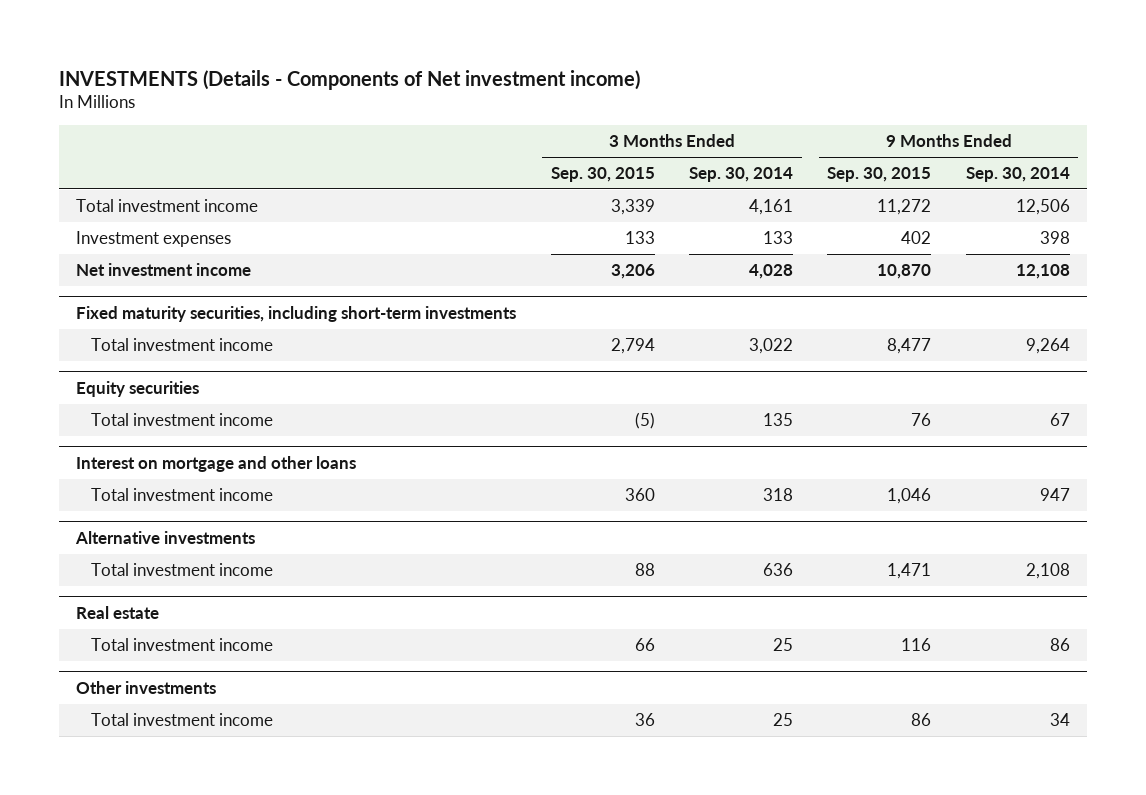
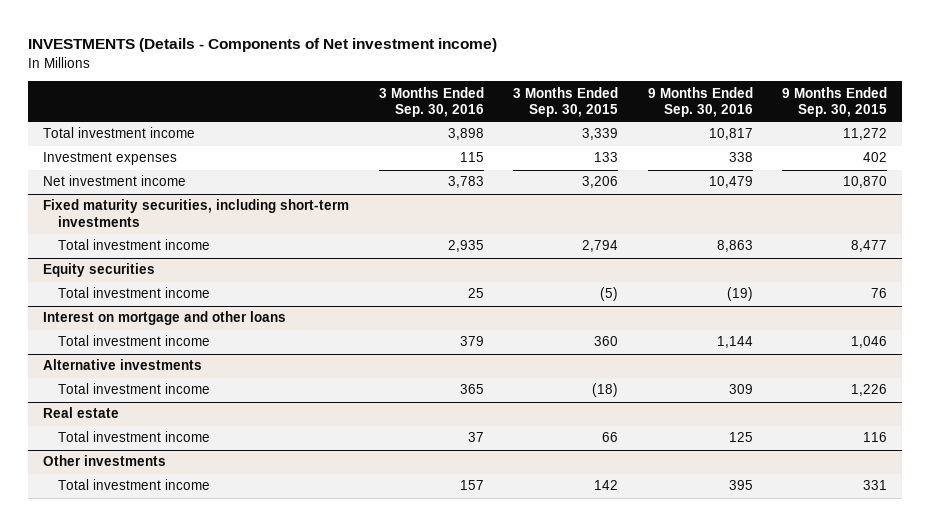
- | 3 Months Ended Sep. 30, 2015 | 3 Months Ended Sep. 30, 2014 | 9 Months Ended Sep. 30, 2015 | 9 Months Ended Sep. 30, 2014
+ | 3 Months Ended Sep. 30, 2016 | 3 Months Ended Sep. 30, 2015 | 9 Months Ended Sep. 30, 2016 | 9 Months Ended Sep. 30, 2015
@ Alternative investments
- Total investment income | 88 | 636 | 1,471 | 2,108
+ Total investment income | 365 | (18) | 309 | 1,226
@ Other investments
- Total investment income | 36 | 25 | 86 | 34
+ Total investment income | 157 | 142 | 395 | 331

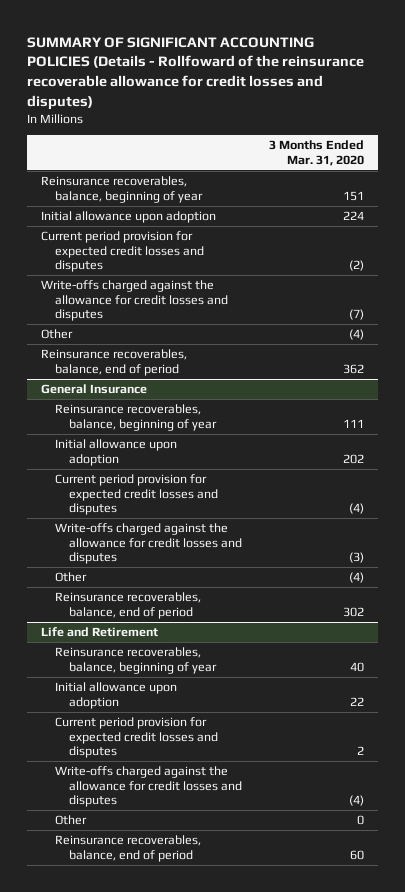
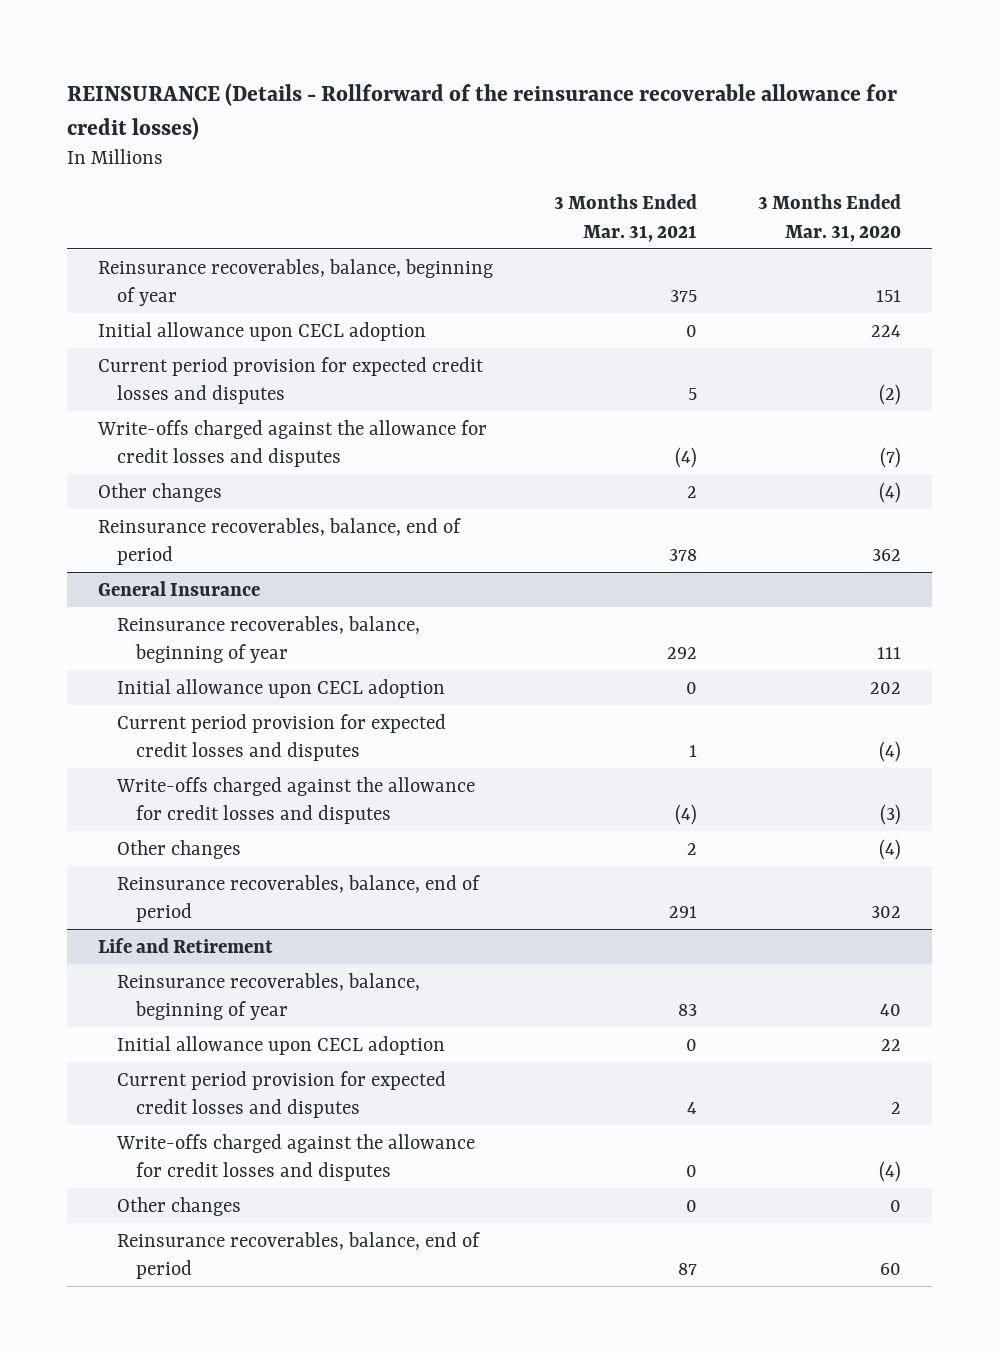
- SUMMARY OF SIGNIFICANT ACCOUNTING POLICIES (Details - Rollfoward of the reinsurance recoverable allowance for credit losses and disputes)
+ REINSURANCE (Details - Rollforward of the reinsurance recoverable allowance for credit losses)
- | 3 Months Ended Mar. 31, 2020
+ | 3 Months Ended Mar. 31, 2021 | 3 Months Ended Mar. 31, 2020
- Initial allowance upon adoption | 224
+ Initial allowance upon CECL adoption | 0 | 224
- Other | (4)
+ Other changes | 2 | (4)
@ General Insurance
- Initial allowance upon adoption | 202
+ Initial allowance upon CECL adoption | 0 | 202
- Other | (4)
+ Other changes | 2 | (4)
@ Life and Retirement
- Initial allowance upon adoption | 22
+ Initial allowance upon CECL adoption | 0 | 22
- Other | 0
+ Other changes | 0 | 0

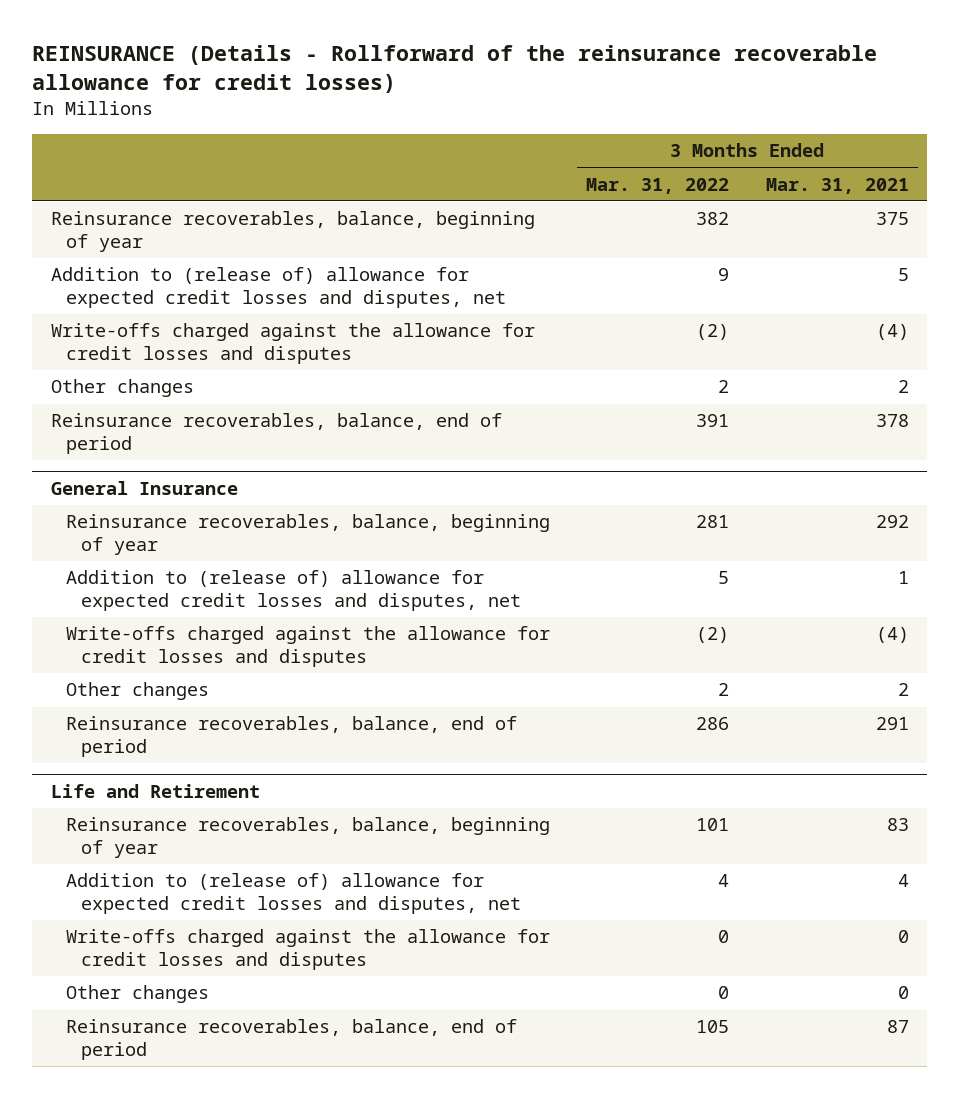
- | 3 Months Ended Mar. 31, 2021 | 3 Months Ended Mar. 31, 2020
+ | 3 Months Ended Mar. 31, 2022 | 3 Months Ended Mar. 31, 2021
- Initial allowance upon CECL adoption | 0 | 224
- Current period provision for expected credit losses and disputes | 5 | (2)
+ Addition to (release of) allowance for expected credit losses and disputes, net | 9 | 5
@ General Insurance
- Initial allowance upon CECL adoption | 0 | 202
- Current period provision for expected credit losses and disputes | 1 | (4)
+ Addition to (release of) allowance for expected credit losses and disputes, net | 5 | 1
@ Life and Retirement
- Initial allowance upon CECL adoption | 0 | 22
- Current period provision for expected credit losses and disputes | 4 | 2
+ Addition to (release of) allowance for expected credit losses and disputes, net | 4 | 4

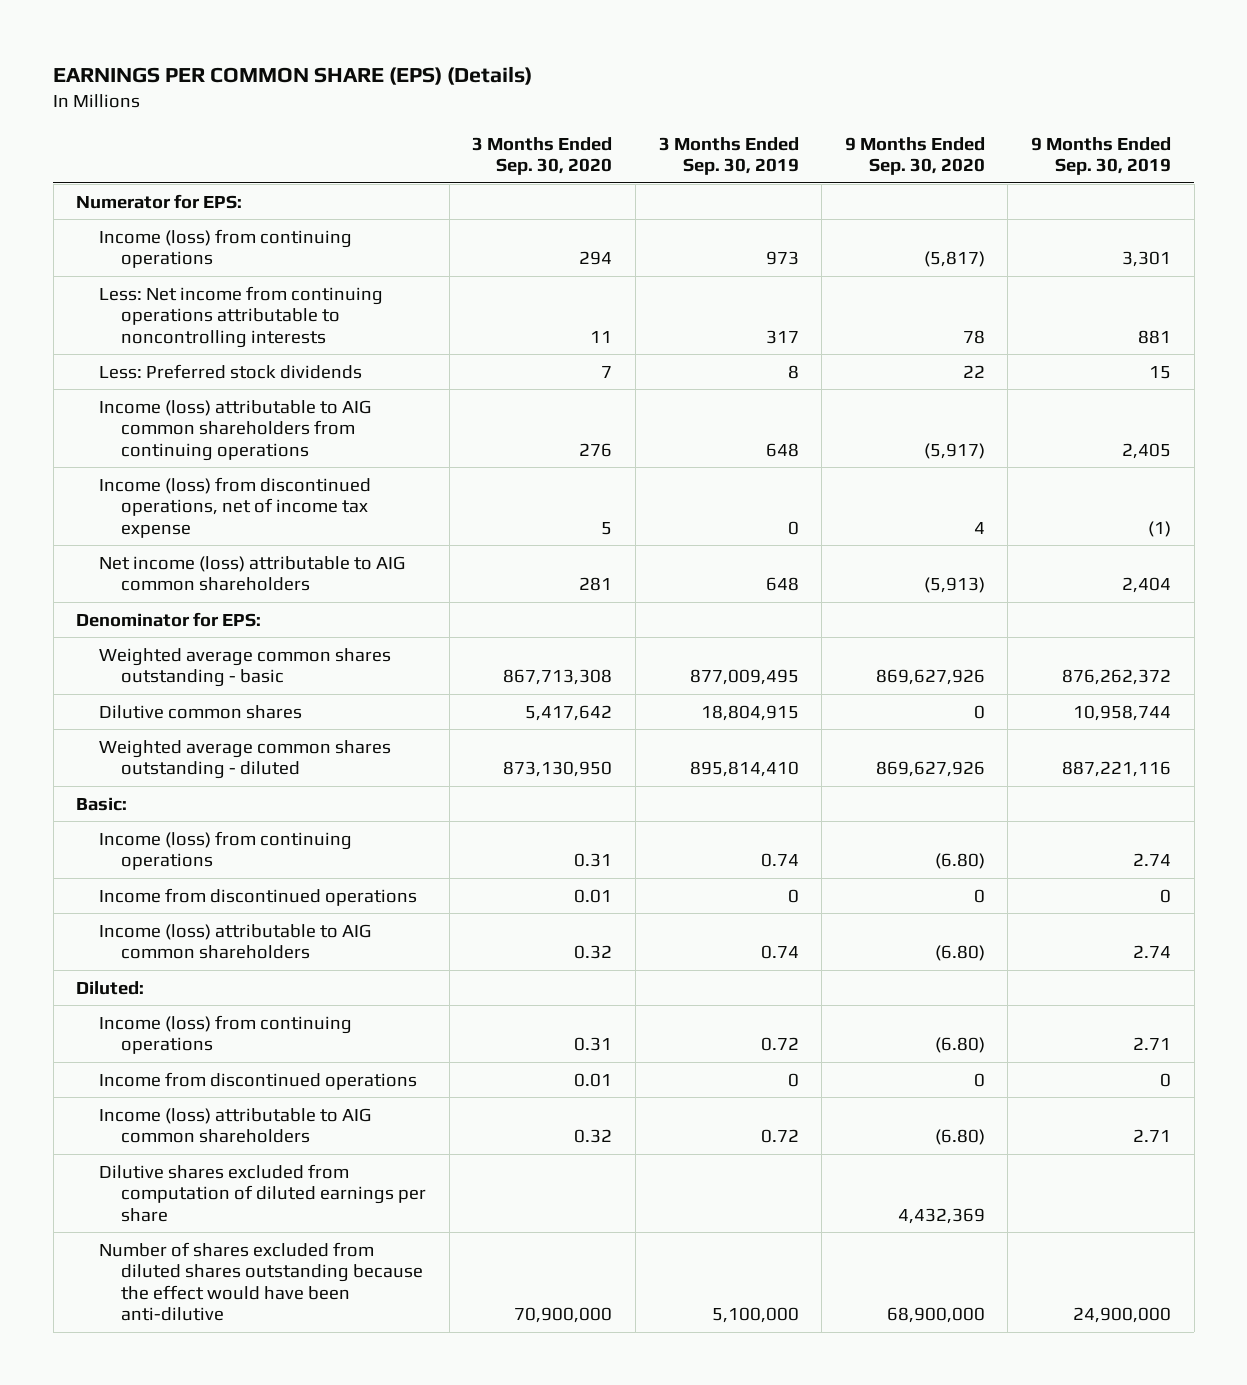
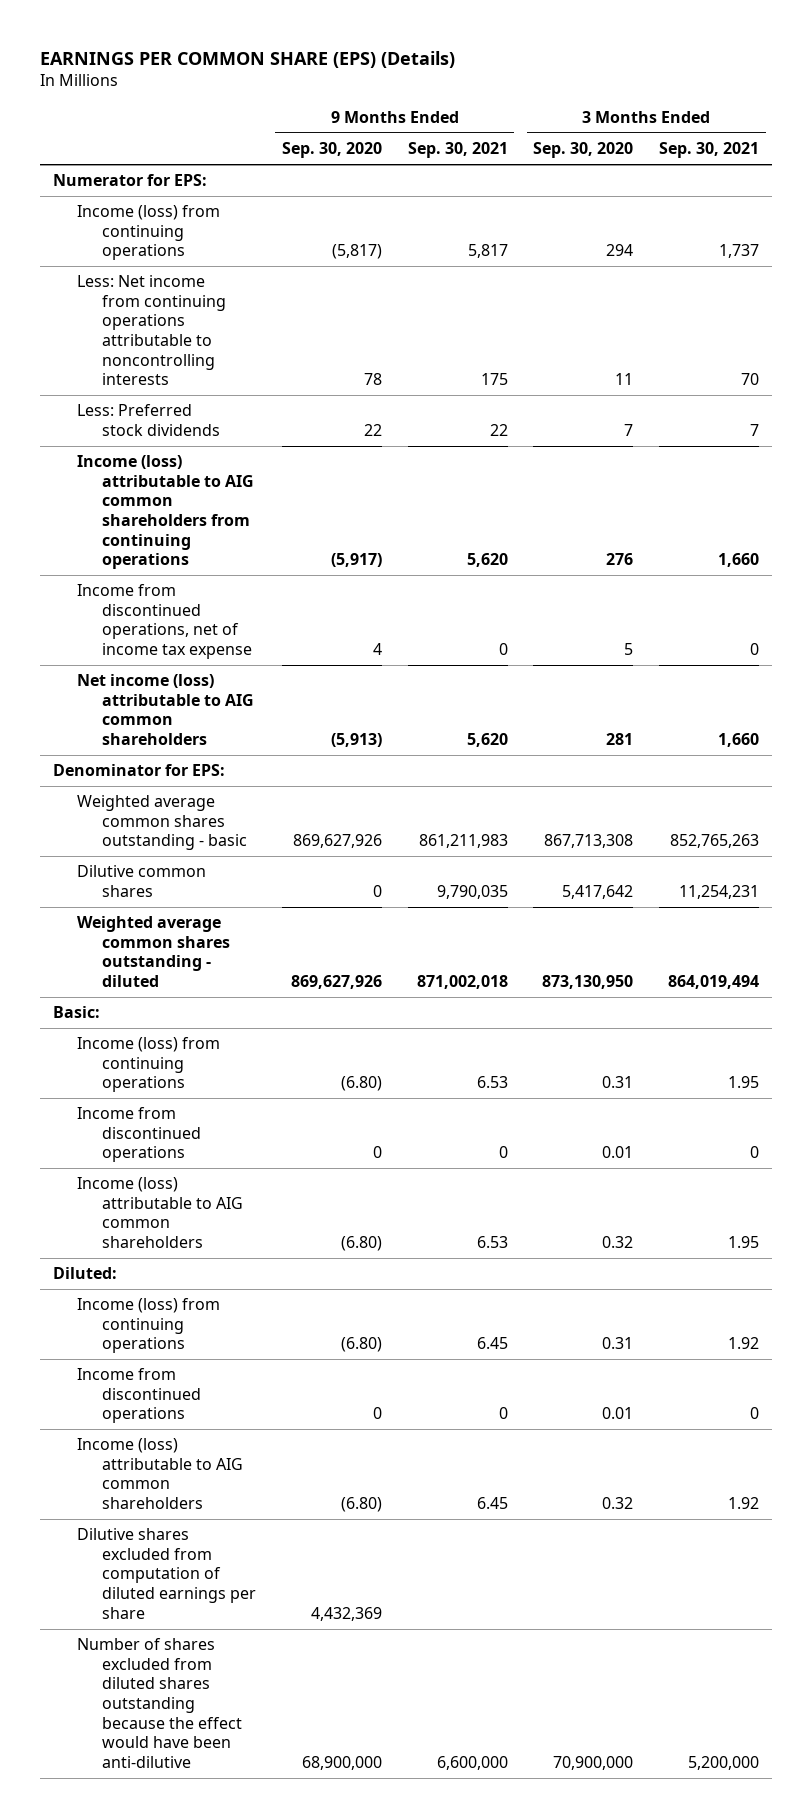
- | 3 Months Ended Sep. 30, 2020 | 3 Months Ended Sep. 30, 2019 | 9 Months Ended Sep. 30, 2020 | 9 Months Ended Sep. 30, 2019
+ | 9 Months Ended Sep. 30, 2020 | 9 Months Ended Sep. 30, 2021 | 3 Months Ended Sep. 30, 2020 | 3 Months Ended Sep. 30, 2021
- Income (loss) from discontinued operations, net of income tax expense | 5 | 0 | 4 | (1)
+ Income from discontinued operations, net of income tax expense | 4 | 0 | 5 | 0

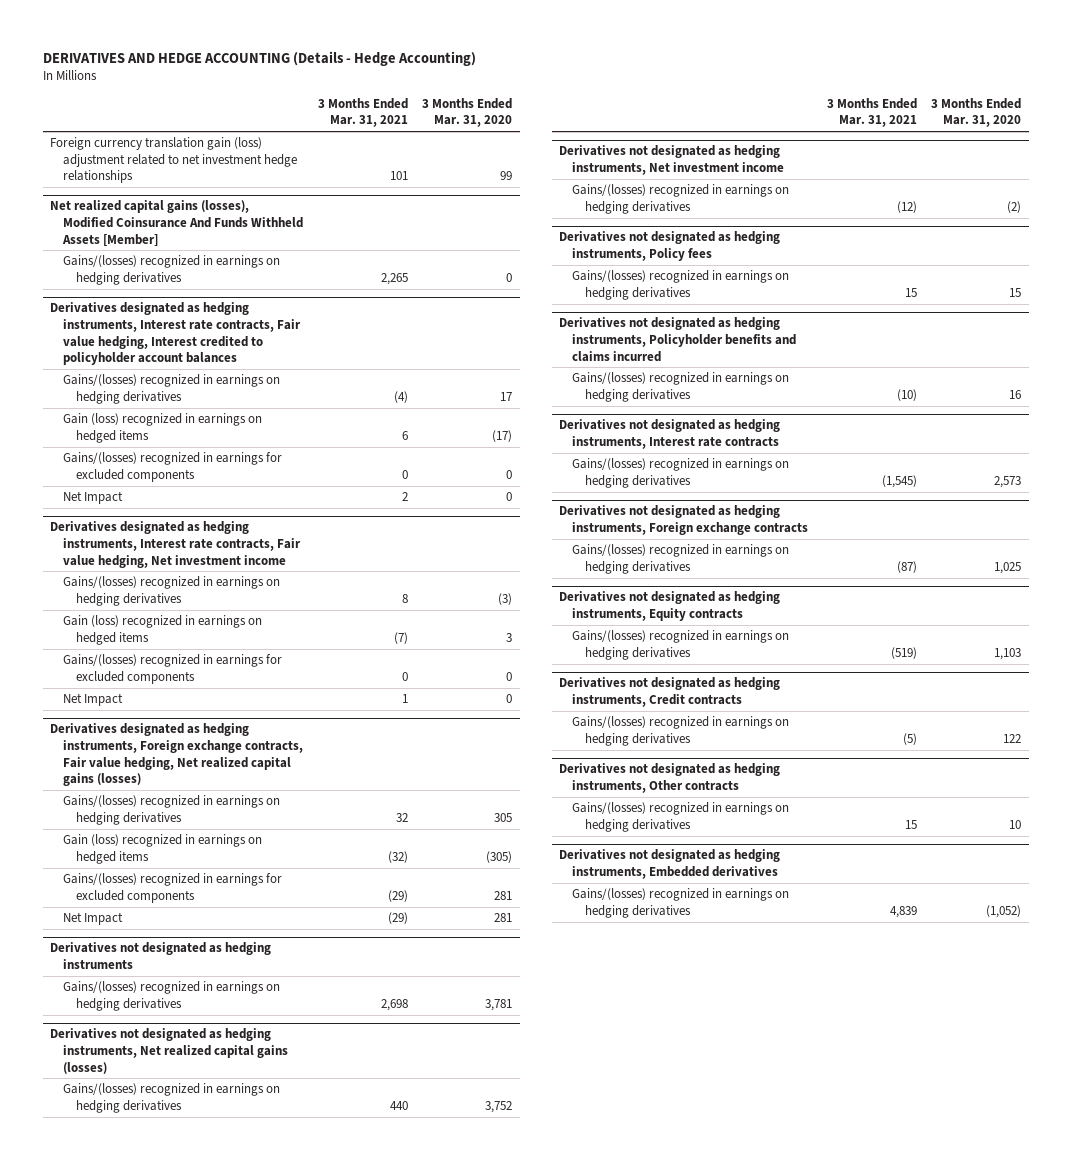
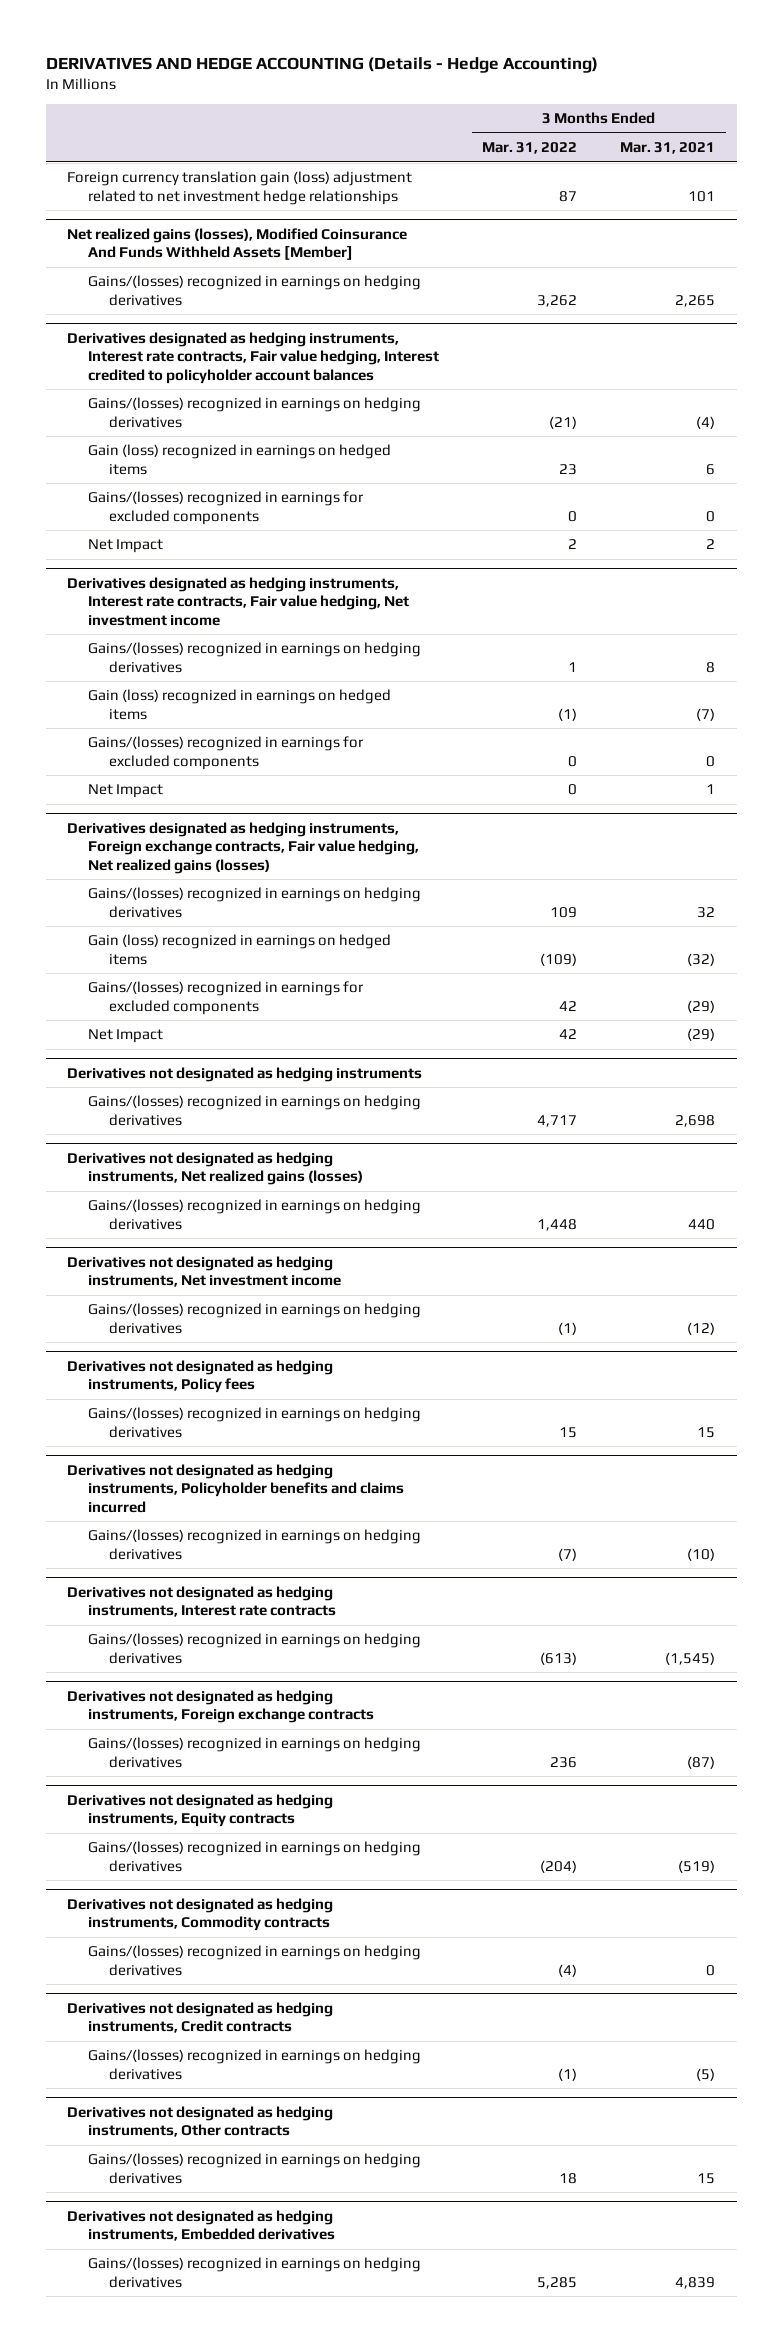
- | 3 Months Ended Mar. 31, 2021 | 3 Months Ended Mar. 31, 2020
+ | 3 Months Ended Mar. 31, 2022 | 3 Months Ended Mar. 31, 2021
- Net realized capital gains (losses), Modified Coinsurance And Funds Withheld Assets [Member]
+ Net realized gains (losses), Modified Coinsurance And Funds Withheld Assets [Member]
- Derivatives designated as hedging instruments, Foreign exchange contracts, Fair value hedging, Net realized capital gains (losses)
+ Derivatives designated as hedging instruments, Foreign exchange contracts, Fair value hedging, Net realized gains (losses)
- Derivatives not designated as hedging instruments, Net realized capital gains (losses)
+ Derivatives not designated as hedging instruments, Net realized gains (losses)
+ Derivatives not designated as hedging instruments, Commodity contracts
+ Gains/(losses) recognized in earnings on hedging derivatives | (4) | 0

